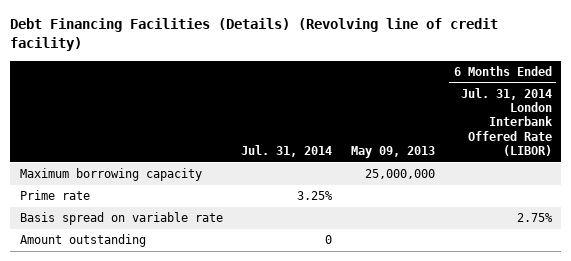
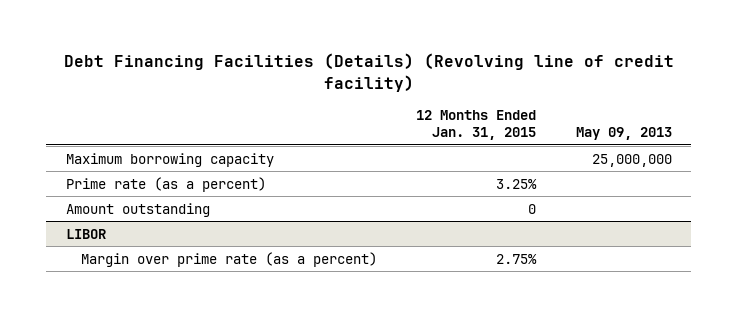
- | Jul. 31, 2014 | May 09, 2013 | 6 Months Ended Jul. 31, 2014 London Interbank Offered Rate (LIBOR)
+ | 12 Months Ended Jan. 31, 2015 | May 09, 2013
- Prime rate | 3.25% | |
- Basis spread on variable rate | | | 2.75%
+ Prime rate (as a percent) | 3.25% |
+ LIBOR
+ Margin over prime rate (as a percent) | 2.75% |

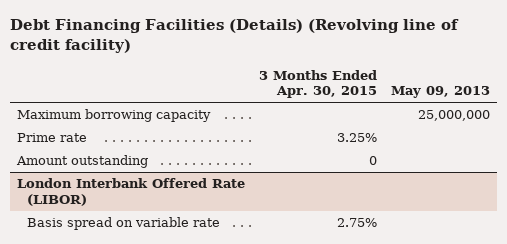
- | 12 Months Ended Jan. 31, 2015 | May 09, 2013
+ | 3 Months Ended Apr. 30, 2015 | May 09, 2013
- Prime rate (as a percent) | 3.25% |
+ Prime rate | 3.25% |
- LIBOR
- Margin over prime rate (as a percent) | 2.75% |
+ London Interbank Offered Rate (LIBOR)
+ Basis spread on variable rate | 2.75% |

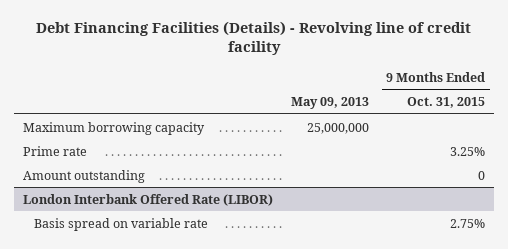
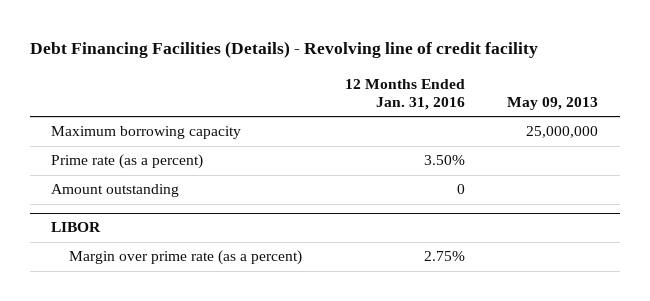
- | May 09, 2013 | 9 Months Ended Oct. 31, 2015
+ | 12 Months Ended Jan. 31, 2016 | May 09, 2013
- Prime rate | | 3.25%
+ Prime rate (as a percent) | 3.50% |
- London Interbank Offered Rate (LIBOR)
- Basis spread on variable rate | | 2.75%
+ LIBOR
+ Margin over prime rate (as a percent) | 2.75% |

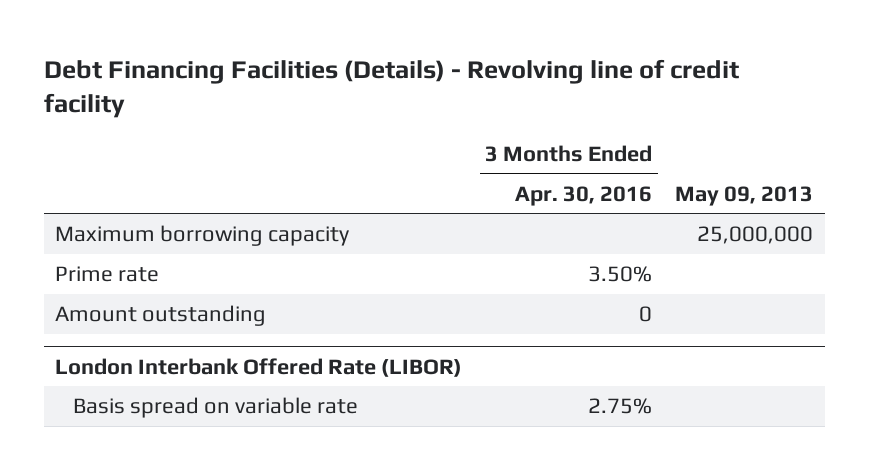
- | 12 Months Ended Jan. 31, 2016 | May 09, 2013
+ | 3 Months Ended Apr. 30, 2016 | May 09, 2013
- Prime rate (as a percent) | 3.50% |
+ Prime rate | 3.50% |
- LIBOR
- Margin over prime rate (as a percent) | 2.75% |
+ London Interbank Offered Rate (LIBOR)
+ Basis spread on variable rate | 2.75% |

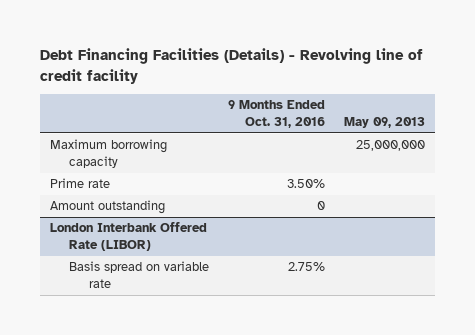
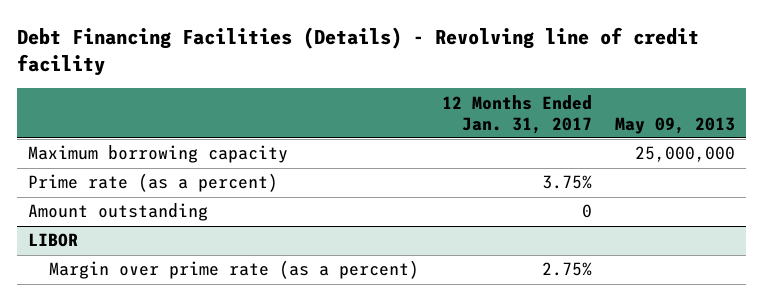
- | 9 Months Ended Oct. 31, 2016 | May 09, 2013
+ | 12 Months Ended Jan. 31, 2017 | May 09, 2013
- Prime rate | 3.50% |
+ Prime rate (as a percent) | 3.75% |
- London Interbank Offered Rate (LIBOR)
- Basis spread on variable rate | 2.75% |
+ LIBOR
+ Margin over prime rate (as a percent) | 2.75% |

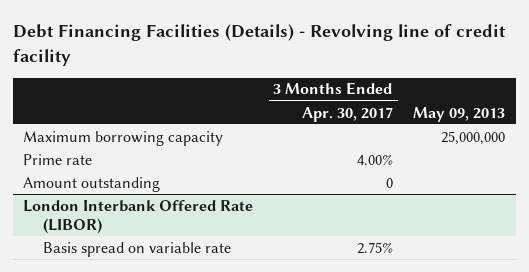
- | 12 Months Ended Jan. 31, 2017 | May 09, 2013
+ | 3 Months Ended Apr. 30, 2017 | May 09, 2013
- Prime rate (as a percent) | 3.75% |
+ Prime rate | 4.00% |
- LIBOR
- Margin over prime rate (as a percent) | 2.75% |
+ London Interbank Offered Rate (LIBOR)
+ Basis spread on variable rate | 2.75% |

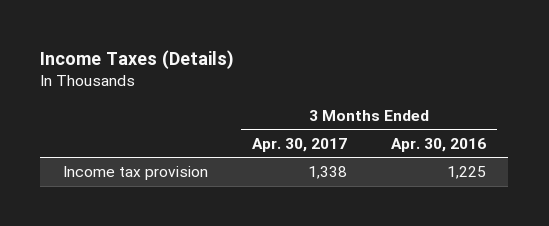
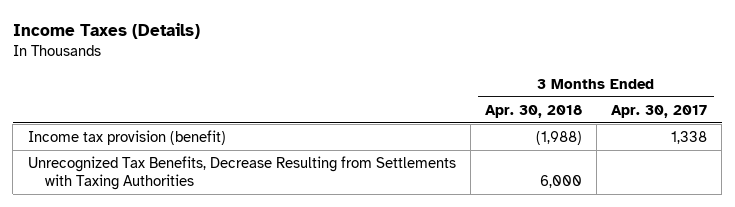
- | 3 Months Ended Apr. 30, 2017 | 3 Months Ended Apr. 30, 2016
+ | 3 Months Ended Apr. 30, 2018 | 3 Months Ended Apr. 30, 2017
- Income tax provision | 1,338 | 1,225
+ Income tax provision (benefit) | (1,988) | 1,338
+ Unrecognized Tax Benefits, Decrease Resulting from Settlements with Taxing Authorities | 6,000 |

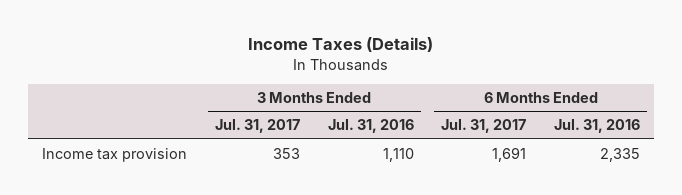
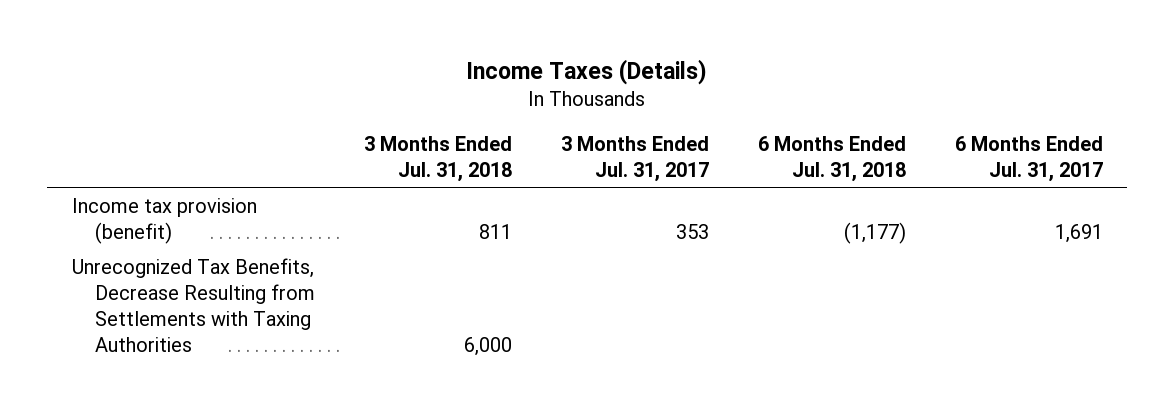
- | 3 Months Ended Jul. 31, 2017 | 3 Months Ended Jul. 31, 2016 | 6 Months Ended Jul. 31, 2017 | 6 Months Ended Jul. 31, 2016
+ | 3 Months Ended Jul. 31, 2018 | 3 Months Ended Jul. 31, 2017 | 6 Months Ended Jul. 31, 2018 | 6 Months Ended Jul. 31, 2017
- Income tax provision | 353 | 1,110 | 1,691 | 2,335
+ Income tax provision (benefit) | 811 | 353 | (1,177) | 1,691
+ Unrecognized Tax Benefits, Decrease Resulting from Settlements with Taxing Authorities | 6,000 | | |

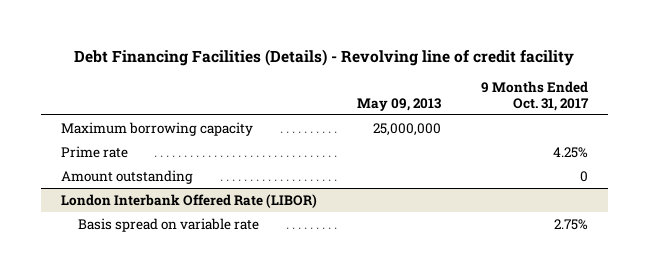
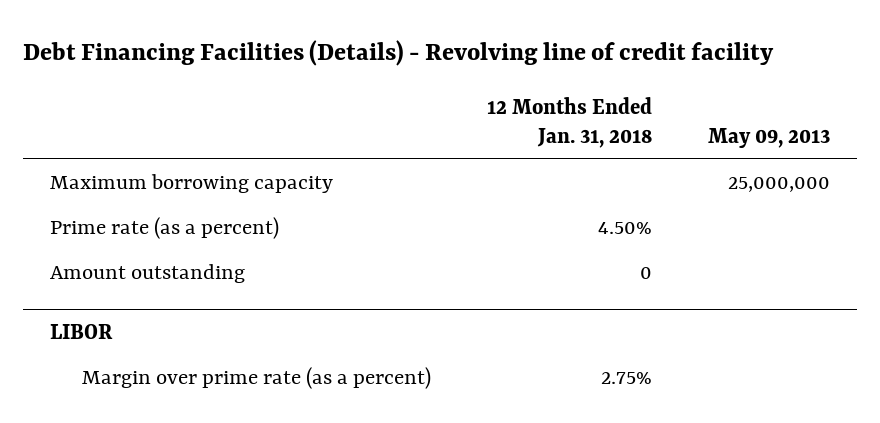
- | May 09, 2013 | 9 Months Ended Oct. 31, 2017
+ | 12 Months Ended Jan. 31, 2018 | May 09, 2013
- Prime rate | | 4.25%
+ Prime rate (as a percent) | 4.50% |
- London Interbank Offered Rate (LIBOR)
- Basis spread on variable rate | | 2.75%
+ LIBOR
+ Margin over prime rate (as a percent) | 2.75% |

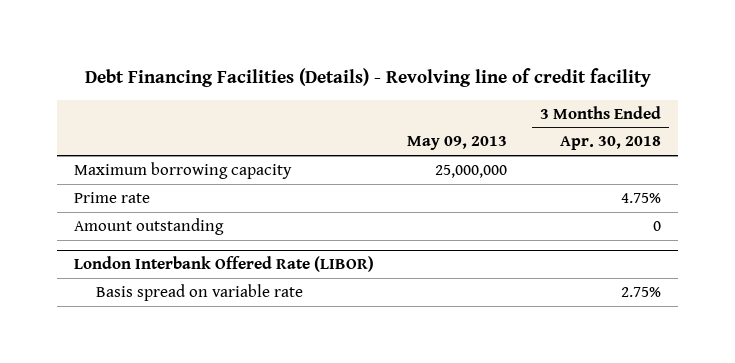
- | 12 Months Ended Jan. 31, 2018 | May 09, 2013
+ | May 09, 2013 | 3 Months Ended Apr. 30, 2018
- Prime rate (as a percent) | 4.50% |
+ Prime rate | | 4.75%
- LIBOR
- Margin over prime rate (as a percent) | 2.75% |
+ London Interbank Offered Rate (LIBOR)
+ Basis spread on variable rate | | 2.75%

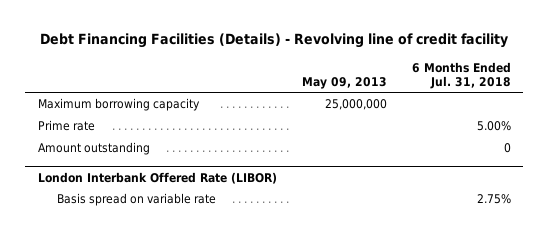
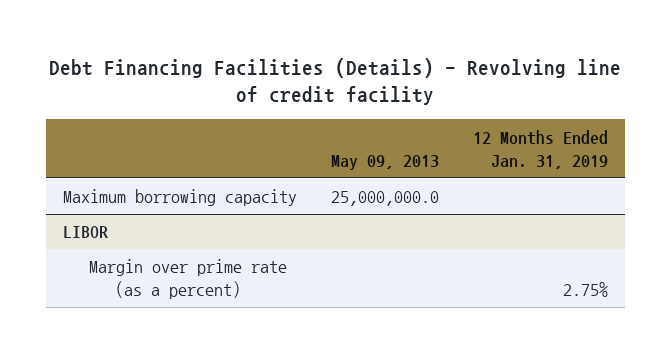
- | May 09, 2013 | 6 Months Ended Jul. 31, 2018
+ | May 09, 2013 | 12 Months Ended Jan. 31, 2019
- Maximum borrowing capacity | 25,000,000 |
- Prime rate | | 5.00%
- Amount outstanding | | 0
- London Interbank Offered Rate (LIBOR)
- Basis spread on variable rate | | 2.75%
+ Maximum borrowing capacity | 25,000,000.0 |
+ LIBOR
+ Margin over prime rate (as a percent) | | 2.75%

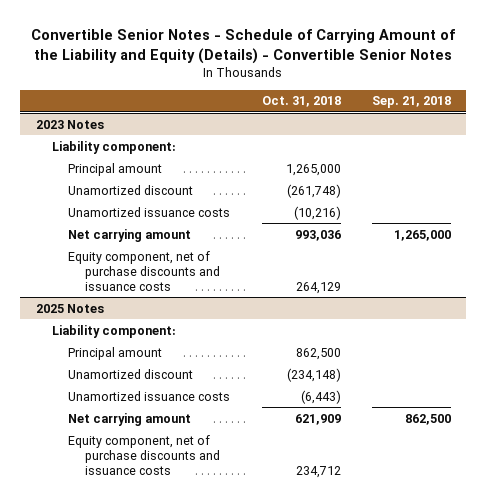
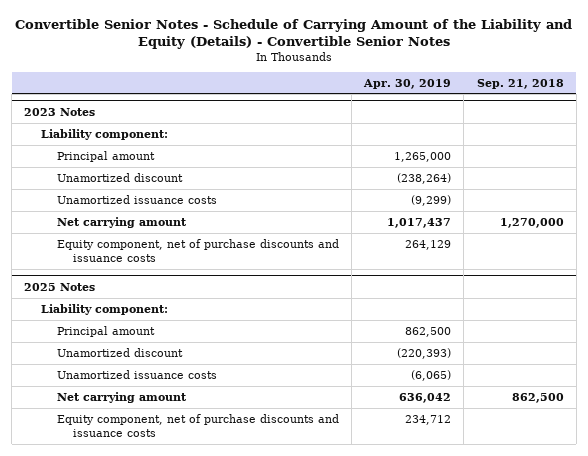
- | Oct. 31, 2018 | Sep. 21, 2018
+ | Apr. 30, 2019 | Sep. 21, 2018
@ 2023 Notes
- Net carrying amount | 993,036 | 1,265,000
+ Net carrying amount | 1,017,437 | 1,270,000

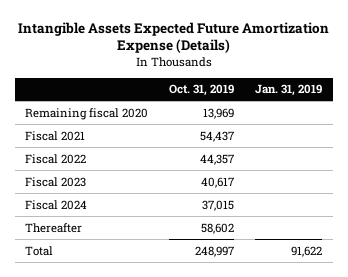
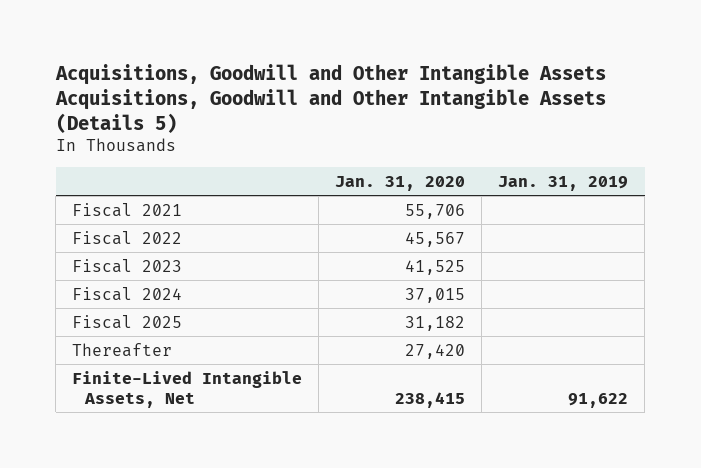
- Intangible Assets Expected Future Amortization Expense (Details)
+ Acquisitions, Goodwill and Other Intangible Assets Acquisitions, Goodwill and Other Intangible Assets (Details 5)
- | Oct. 31, 2019 | Jan. 31, 2019
+ | Jan. 31, 2020 | Jan. 31, 2019
- Remaining fiscal 2020 | 13,969 |
+ Fiscal 2025 | 31,182 |
- Total | 248,997 | 91,622
+ Finite-Lived Intangible Assets, Net | 238,415 | 91,622

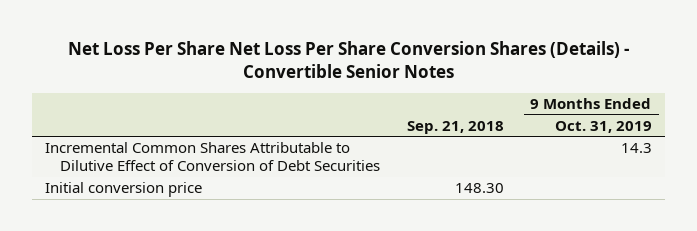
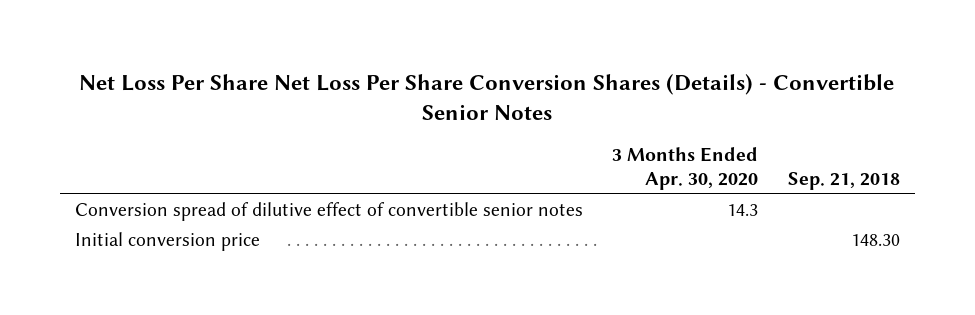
- | Sep. 21, 2018 | 9 Months Ended Oct. 31, 2019
+ | 3 Months Ended Apr. 30, 2020 | Sep. 21, 2018
- Incremental Common Shares Attributable to Dilutive Effect of Conversion of Debt Securities | | 14.3
+ Conversion spread of dilutive effect of convertible senior notes | 14.3 |

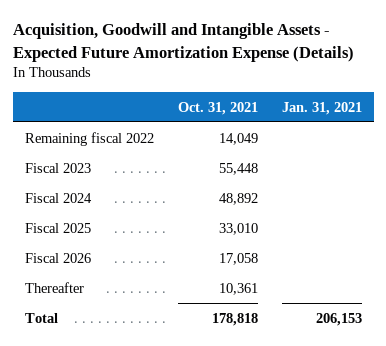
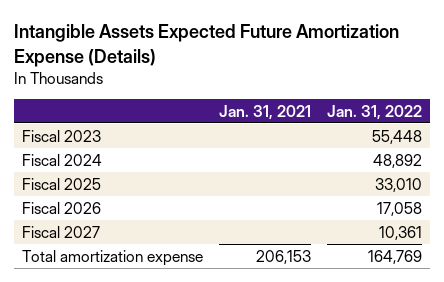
- Acquisition, Goodwill and Intangible Assets - Expected Future Amortization Expense (Details)
+ Intangible Assets Expected Future Amortization Expense (Details)
- | Oct. 31, 2021 | Jan. 31, 2021
+ | Jan. 31, 2021 | Jan. 31, 2022
- Remaining fiscal 2022 | 14,049 |
- Thereafter | 10,361 |
- Total | 178,818 | 206,153
+ Fiscal 2027 | | 10,361
+ Total amortization expense | 206,153 | 164,769

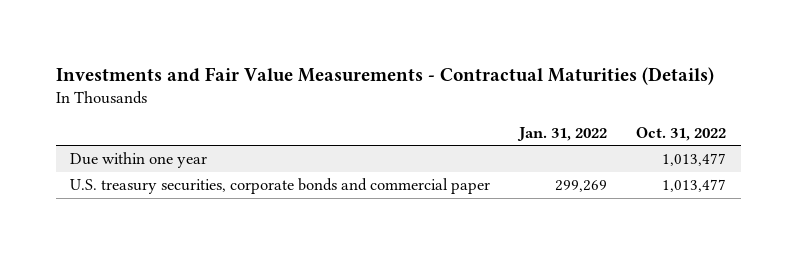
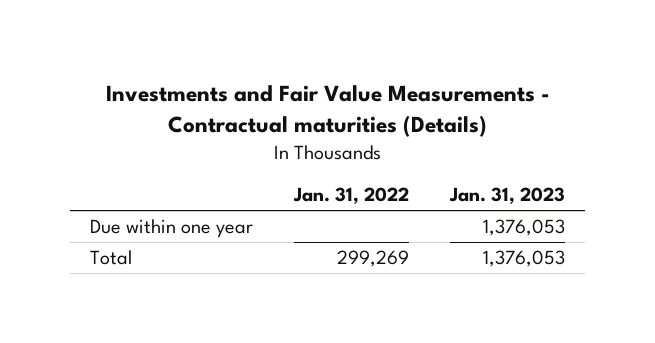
- Investments and Fair Value Measurements - Contractual Maturities (Details)
+ Investments and Fair Value Measurements - Contractual maturities (Details)
- | Jan. 31, 2022 | Oct. 31, 2022
+ | Jan. 31, 2022 | Jan. 31, 2023
- U.S. treasury securities, corporate bonds and commercial paper | 299,269 | 1,013,477
+ Total | 299,269 | 1,376,053

